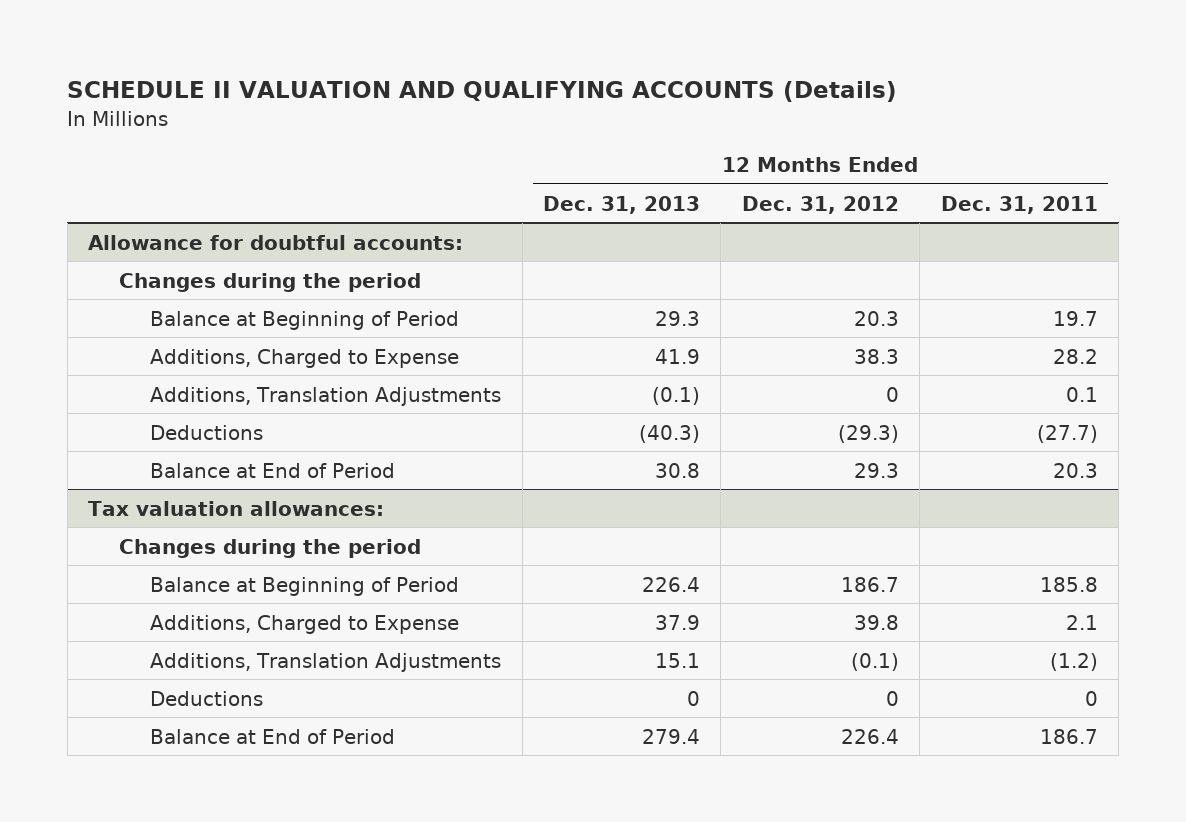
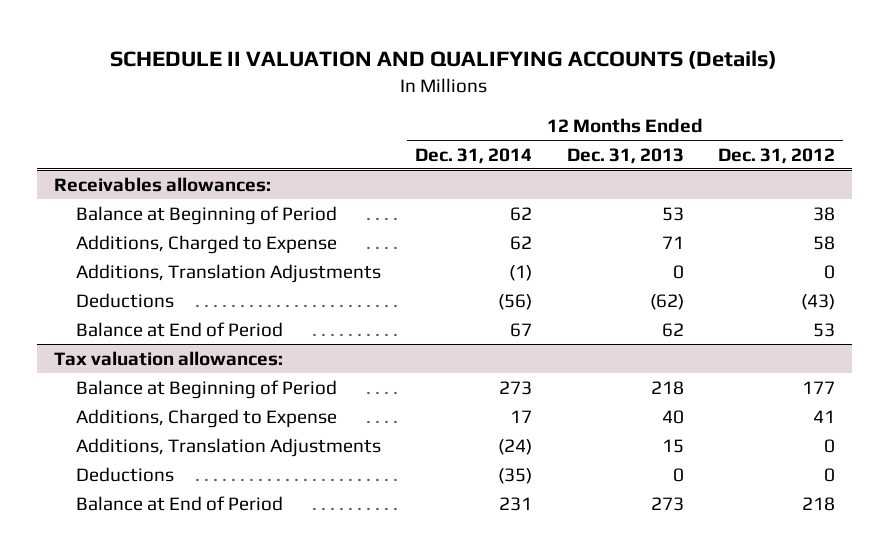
- | 12 Months Ended Dec. 31, 2013 | 12 Months Ended Dec. 31, 2012 | 12 Months Ended Dec. 31, 2011
+ | 12 Months Ended Dec. 31, 2014 | 12 Months Ended Dec. 31, 2013 | 12 Months Ended Dec. 31, 2012
- Allowance for doubtful accounts:
- Changes during the period
- Balance at Beginning of Period | 29.3 | 20.3 | 19.7
- Additions, Charged to Expense | 41.9 | 38.3 | 28.2
- Additions, Translation Adjustments | (0.1) | 0 | 0.1
- Deductions | (40.3) | (29.3) | (27.7)
- Balance at End of Period | 30.8 | 29.3 | 20.3
+ Receivables allowances:
+ Balance at Beginning of Period | 62 | 53 | 38
+ Additions, Charged to Expense | 62 | 71 | 58
+ Additions, Translation Adjustments | (1) | 0 | 0
+ Deductions | (56) | (62) | (43)
+ Balance at End of Period | 67 | 62 | 53
@ Tax valuation allowances:
- Changes during the period
- Balance at Beginning of Period | 226.4 | 186.7 | 185.8
- Additions, Charged to Expense | 37.9 | 39.8 | 2.1
- Additions, Translation Adjustments | 15.1 | (0.1) | (1.2)
+ Balance at Beginning of Period | 273 | 218 | 177
+ Additions, Charged to Expense | 17 | 40 | 41
+ Additions, Translation Adjustments | (24) | 15 | 0
- Balance at End of Period | 279.4 | 226.4 | 186.7
+ Balance at End of Period | 231 | 273 | 218

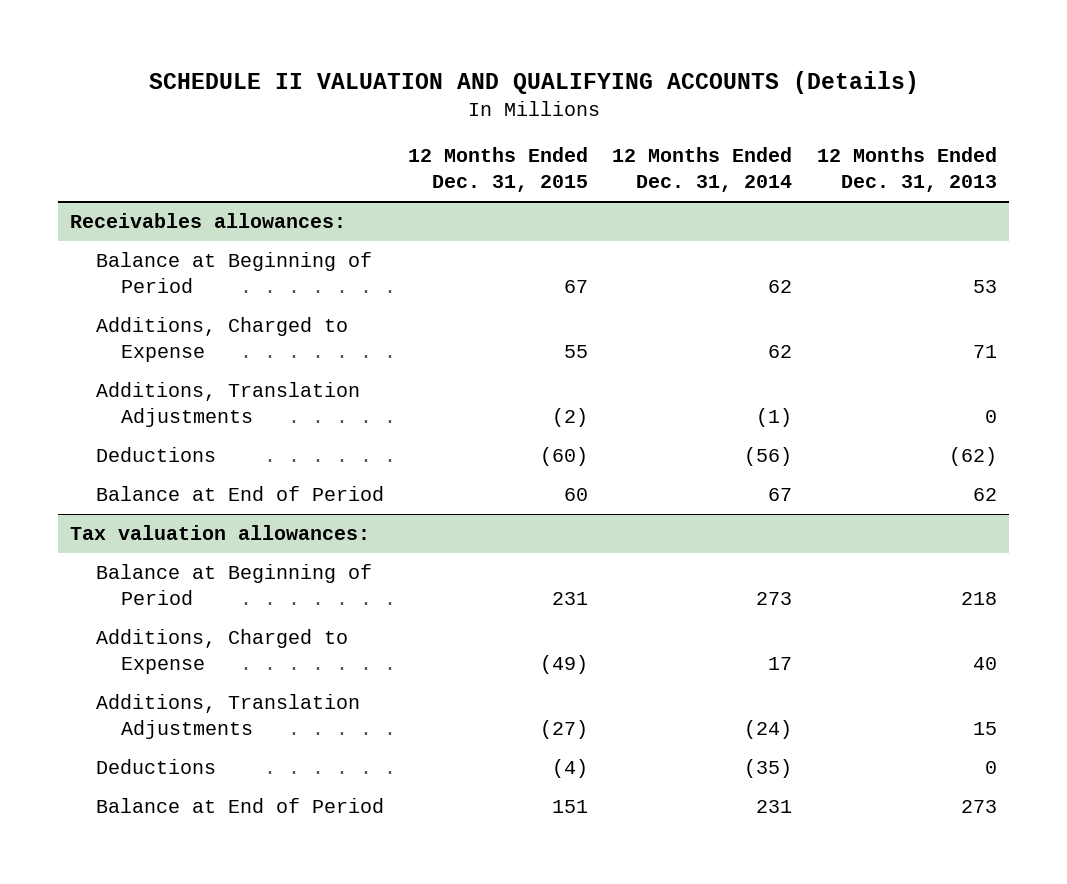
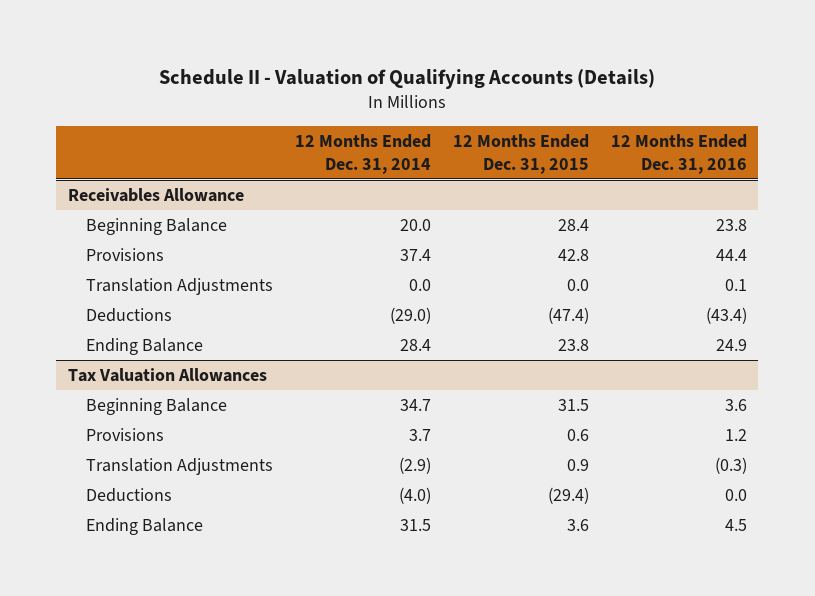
- SCHEDULE II VALUATION AND QUALIFYING ACCOUNTS (Details)
+ Schedule II - Valuation of Qualifying Accounts (Details)
- | 12 Months Ended Dec. 31, 2015 | 12 Months Ended Dec. 31, 2014 | 12 Months Ended Dec. 31, 2013
+ | 12 Months Ended Dec. 31, 2014 | 12 Months Ended Dec. 31, 2015 | 12 Months Ended Dec. 31, 2016
- Receivables allowances:
- Balance at Beginning of Period | 67 | 62 | 53
- Additions, Charged to Expense | 55 | 62 | 71
- Additions, Translation Adjustments | (2) | (1) | 0
- Deductions | (60) | (56) | (62)
- Balance at End of Period | 60 | 67 | 62
- Tax valuation allowances:
- Balance at Beginning of Period | 231 | 273 | 218
- Additions, Charged to Expense | (49) | 17 | 40
- Additions, Translation Adjustments | (27) | (24) | 15
- Deductions | (4) | (35) | 0
- Balance at End of Period | 151 | 231 | 273
+ Receivables Allowance
+ Beginning Balance | 20.0 | 28.4 | 23.8
+ Provisions | 37.4 | 42.8 | 44.4
+ Translation Adjustments | 0.0 | 0.0 | 0.1
+ Deductions | (29.0) | (47.4) | (43.4)
+ Ending Balance | 28.4 | 23.8 | 24.9
+ Tax Valuation Allowances
+ Beginning Balance | 34.7 | 31.5 | 3.6
+ Provisions | 3.7 | 0.6 | 1.2
+ Translation Adjustments | (2.9) | 0.9 | (0.3)
+ Deductions | (4.0) | (29.4) | 0.0
+ Ending Balance | 31.5 | 3.6 | 4.5

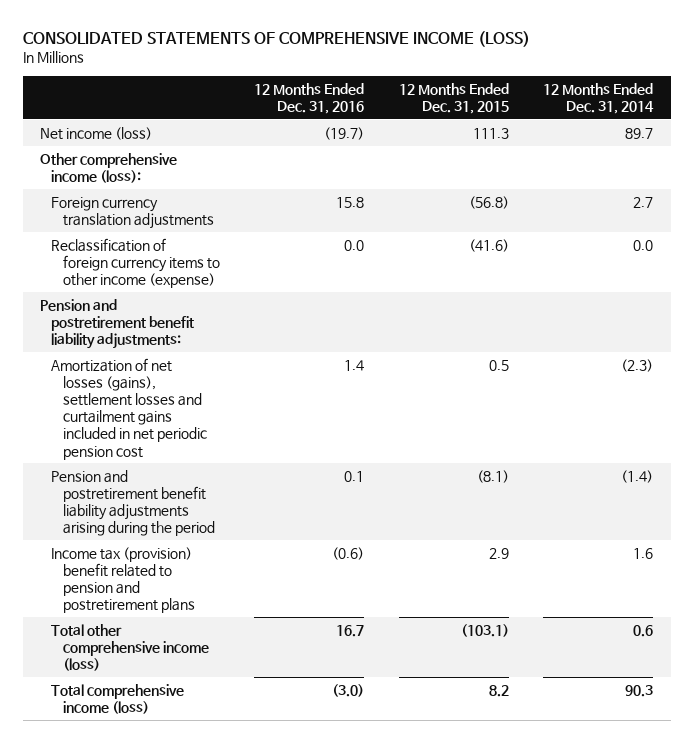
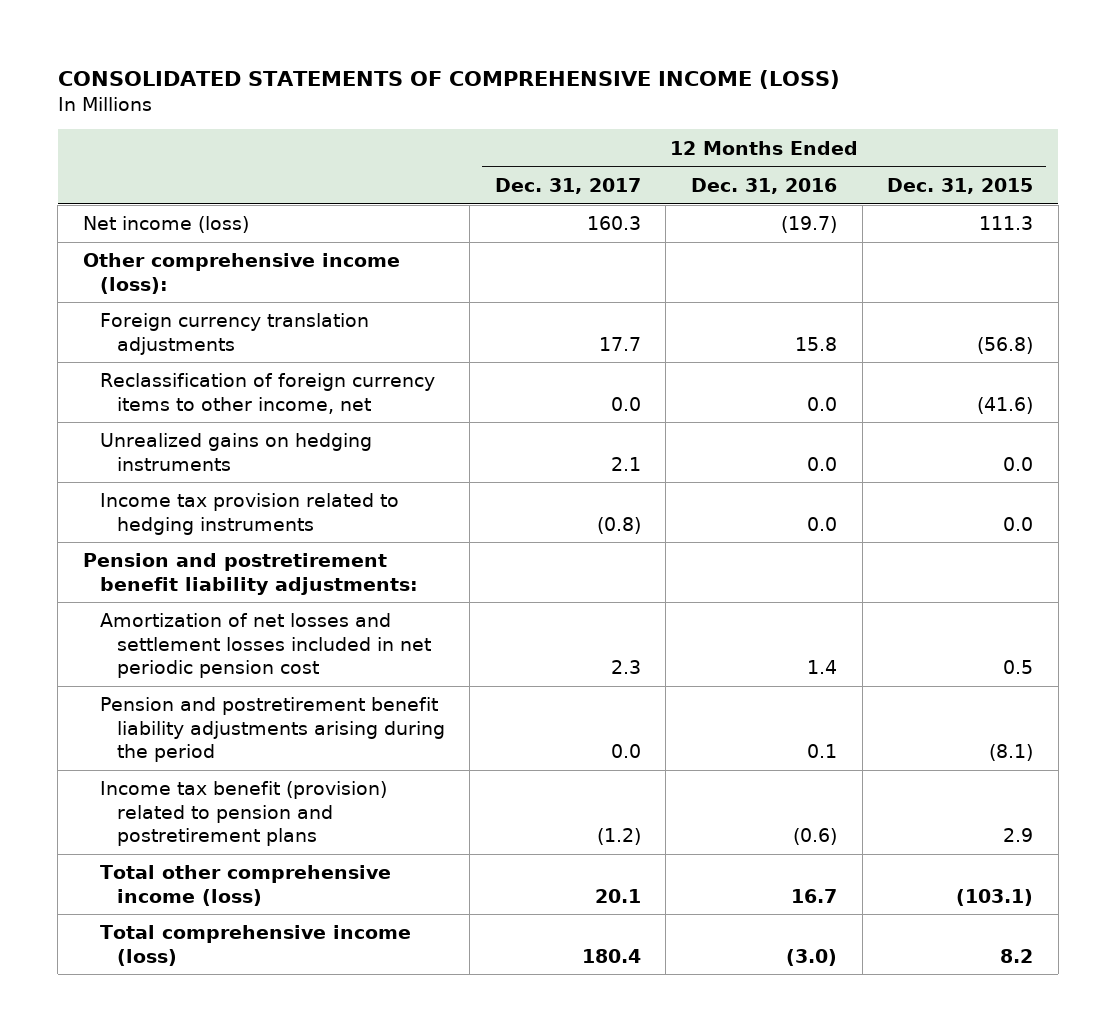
- | 12 Months Ended Dec. 31, 2016 | 12 Months Ended Dec. 31, 2015 | 12 Months Ended Dec. 31, 2014
+ | 12 Months Ended Dec. 31, 2017 | 12 Months Ended Dec. 31, 2016 | 12 Months Ended Dec. 31, 2015
- Reclassification of foreign currency items to other income (expense) | 0.0 | (41.6) | 0.0
+ Reclassification of foreign currency items to other income, net | 0.0 | 0.0 | (41.6)
+ Unrealized gains on hedging instruments | 2.1 | 0.0 | 0.0
+ Income tax provision related to hedging instruments | (0.8) | 0.0 | 0.0
- Amortization of net losses (gains), settlement losses and curtailment gains included in net periodic pension cost | 1.4 | 0.5 | (2.3)
+ Amortization of net losses and settlement losses included in net periodic pension cost | 2.3 | 1.4 | 0.5
- Income tax (provision) benefit related to pension and postretirement plans | (0.6) | 2.9 | 1.6
+ Income tax benefit (provision) related to pension and postretirement plans | (1.2) | (0.6) | 2.9

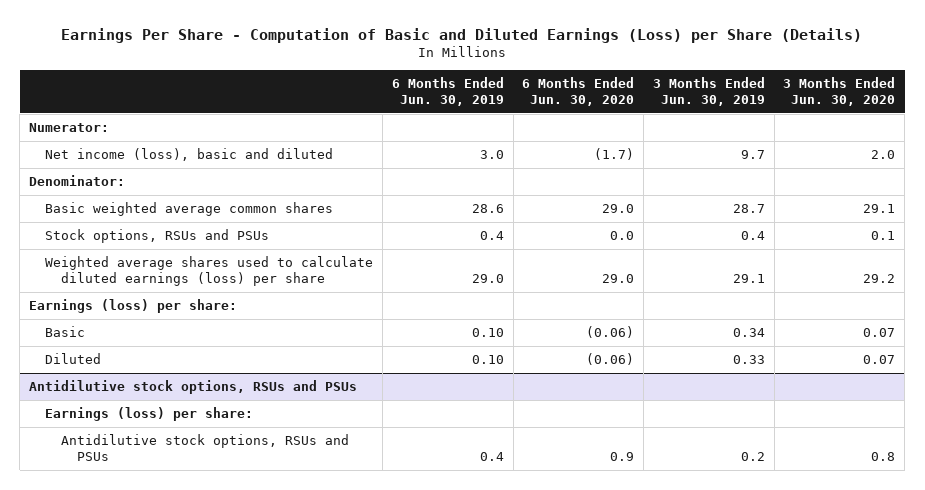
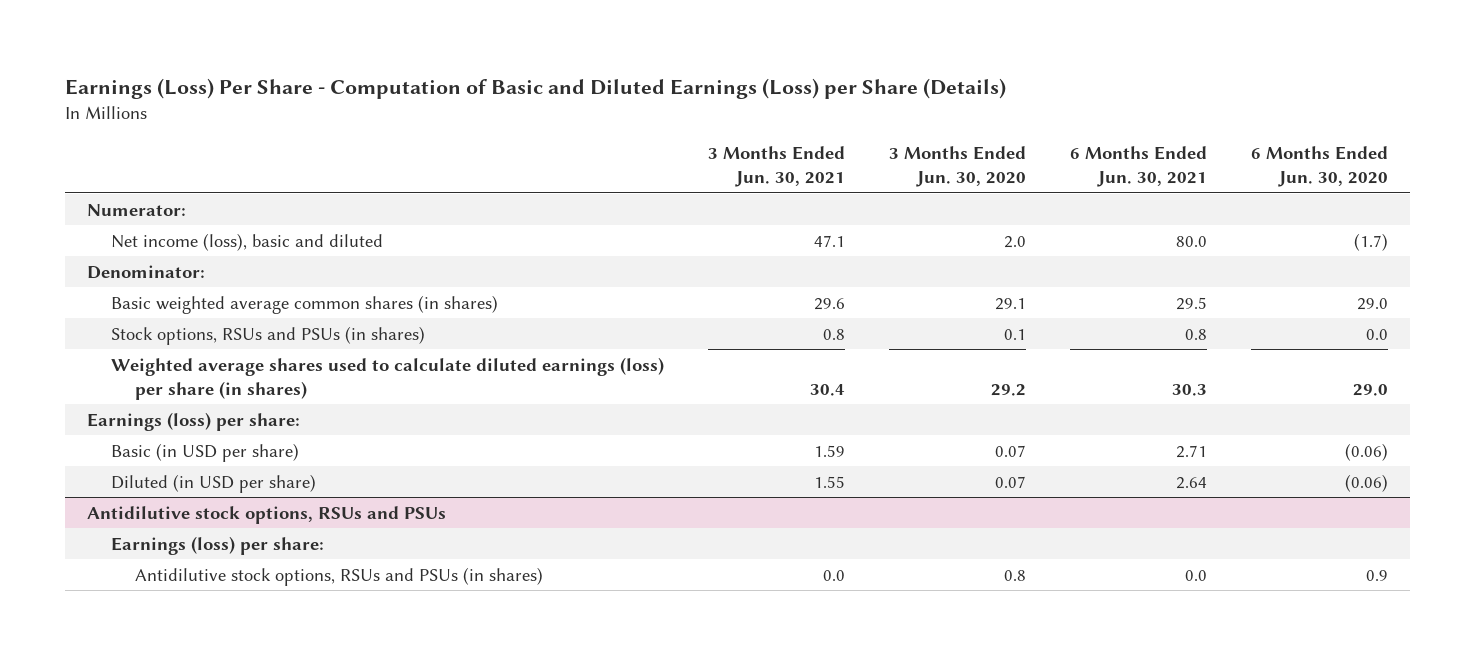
- Earnings Per Share - Computation of Basic and Diluted Earnings (Loss) per Share (Details)
+ Earnings (Loss) Per Share - Computation of Basic and Diluted Earnings (Loss) per Share (Details)
- | 6 Months Ended Jun. 30, 2019 | 6 Months Ended Jun. 30, 2020 | 3 Months Ended Jun. 30, 2019 | 3 Months Ended Jun. 30, 2020
+ | 3 Months Ended Jun. 30, 2021 | 3 Months Ended Jun. 30, 2020 | 6 Months Ended Jun. 30, 2021 | 6 Months Ended Jun. 30, 2020
- Basic weighted average common shares | 28.6 | 29.0 | 28.7 | 29.1
- Stock options, RSUs and PSUs | 0.4 | 0.0 | 0.4 | 0.1
- Weighted average shares used to calculate diluted earnings (loss) per share | 29.0 | 29.0 | 29.1 | 29.2
+ Basic weighted average common shares (in shares) | 29.6 | 29.1 | 29.5 | 29.0
+ Stock options, RSUs and PSUs (in shares) | 0.8 | 0.1 | 0.8 | 0.0
+ Weighted average shares used to calculate diluted earnings (loss) per share (in shares) | 30.4 | 29.2 | 30.3 | 29.0
- Basic | 0.10 | (0.06) | 0.34 | 0.07
- Diluted | 0.10 | (0.06) | 0.33 | 0.07
+ Basic (in USD per share) | 1.59 | 0.07 | 2.71 | (0.06)
+ Diluted (in USD per share) | 1.55 | 0.07 | 2.64 | (0.06)
@ Antidilutive stock options, RSUs and PSUs
- Antidilutive stock options, RSUs and PSUs | 0.4 | 0.9 | 0.2 | 0.8
+ Antidilutive stock options, RSUs and PSUs (in shares) | 0.0 | 0.8 | 0.0 | 0.9

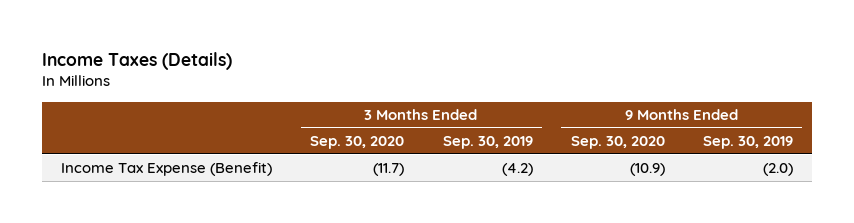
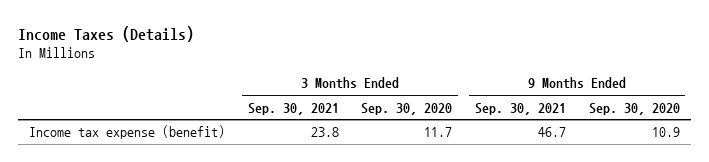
- | 3 Months Ended Sep. 30, 2020 | 3 Months Ended Sep. 30, 2019 | 9 Months Ended Sep. 30, 2020 | 9 Months Ended Sep. 30, 2019
+ | 3 Months Ended Sep. 30, 2021 | 3 Months Ended Sep. 30, 2020 | 9 Months Ended Sep. 30, 2021 | 9 Months Ended Sep. 30, 2020
- Income Tax Expense (Benefit) | (11.7) | (4.2) | (10.9) | (2.0)
+ Income tax expense (benefit) | 23.8 | 11.7 | 46.7 | 10.9

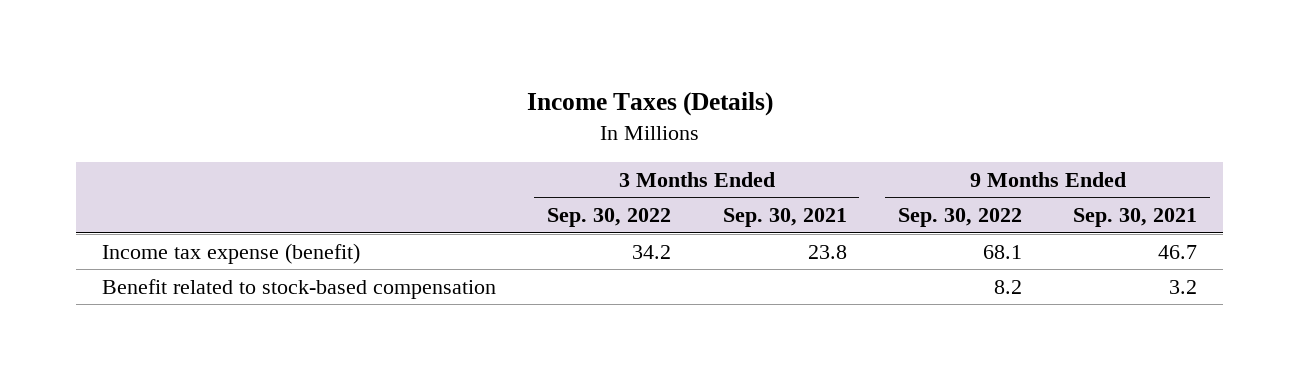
- | 3 Months Ended Sep. 30, 2021 | 3 Months Ended Sep. 30, 2020 | 9 Months Ended Sep. 30, 2021 | 9 Months Ended Sep. 30, 2020
+ | 3 Months Ended Sep. 30, 2022 | 3 Months Ended Sep. 30, 2021 | 9 Months Ended Sep. 30, 2022 | 9 Months Ended Sep. 30, 2021
+ Benefit related to stock-based compensation | | | 8.2 | 3.2

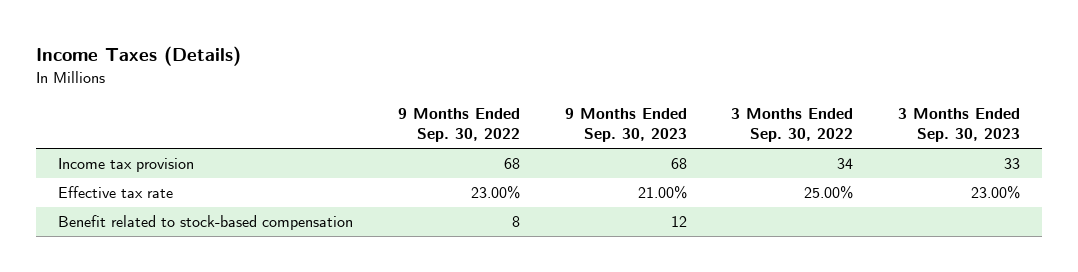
- | 3 Months Ended Sep. 30, 2022 | 3 Months Ended Sep. 30, 2021 | 9 Months Ended Sep. 30, 2022 | 9 Months Ended Sep. 30, 2021
+ | 9 Months Ended Sep. 30, 2022 | 9 Months Ended Sep. 30, 2023 | 3 Months Ended Sep. 30, 2022 | 3 Months Ended Sep. 30, 2023
- Income tax expense (benefit) | 34.2 | 23.8 | 68.1 | 46.7
- Benefit related to stock-based compensation | | | 8.2 | 3.2
+ Income tax provision | 68 | 68 | 34 | 33
+ Effective tax rate | 23.00% | 21.00% | 25.00% | 23.00%
+ Benefit related to stock-based compensation | 8 | 12 | |

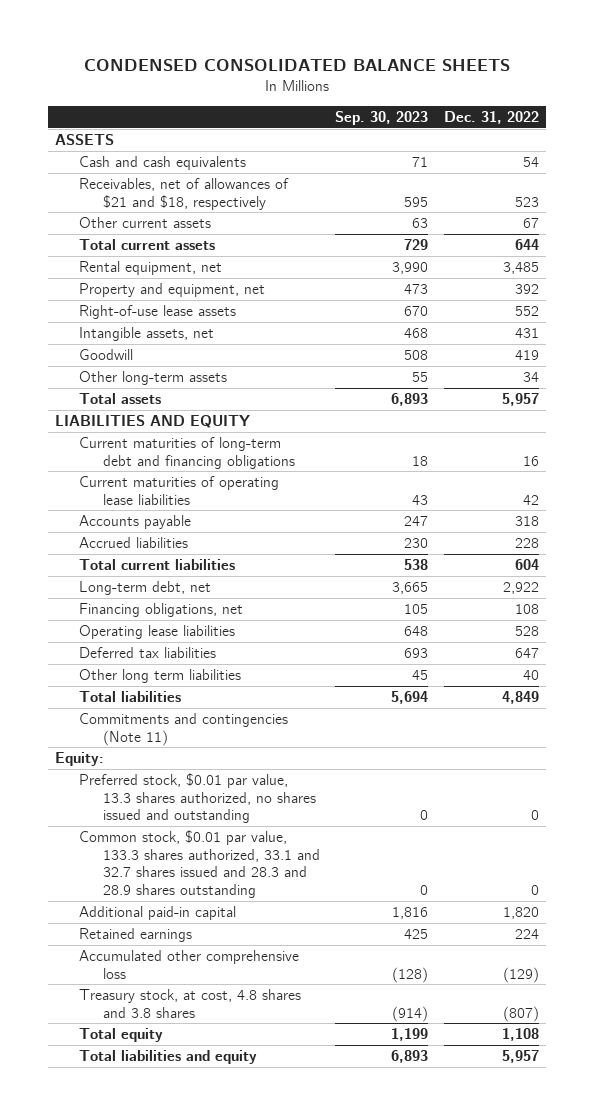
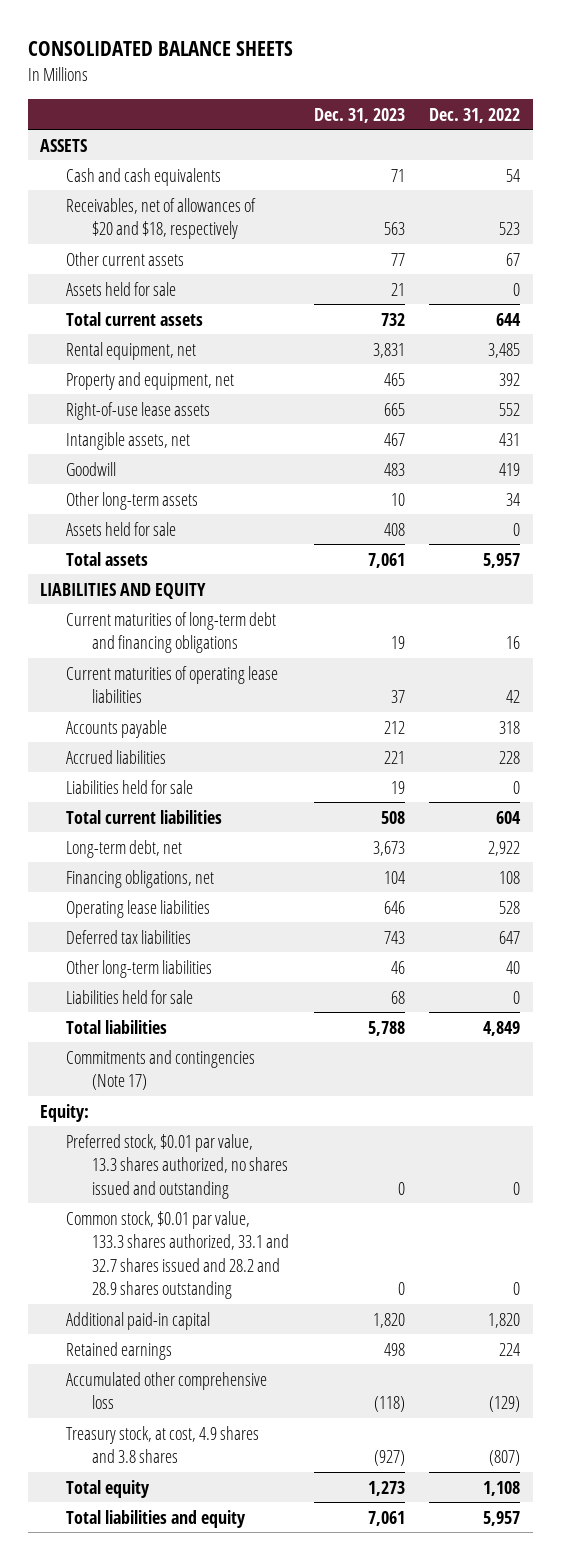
- CONDENSED CONSOLIDATED BALANCE SHEETS
+ CONSOLIDATED BALANCE SHEETS
- | Sep. 30, 2023 | Dec. 31, 2022
+ | Dec. 31, 2023 | Dec. 31, 2022
- Receivables, net of allowances of $21 and $18, respectively | 595 | 523
+ Receivables, net of allowances of $20 and $18, respectively | 563 | 523
+ Assets held for sale | 21 | 0
+ Assets held for sale | 408 | 0
+ Liabilities held for sale | 19 | 0
- Other long term liabilities | 45 | 40
+ Other long-term liabilities | 46 | 40
+ Liabilities held for sale | 68 | 0
- Commitments and contingencies (Note 11)
+ Commitments and contingencies (Note 17)
- Common stock, $0.01 par value, 133.3 shares authorized, 33.1 and 32.7 shares issued and 28.3 and 28.9 shares outstanding | 0 | 0
+ Common stock, $0.01 par value, 133.3 shares authorized, 33.1 and 32.7 shares issued and 28.2 and 28.9 shares outstanding | 0 | 0
- Treasury stock, at cost, 4.8 shares and 3.8 shares | (914) | (807)
+ Treasury stock, at cost, 4.9 shares and 3.8 shares | (927) | (807)

